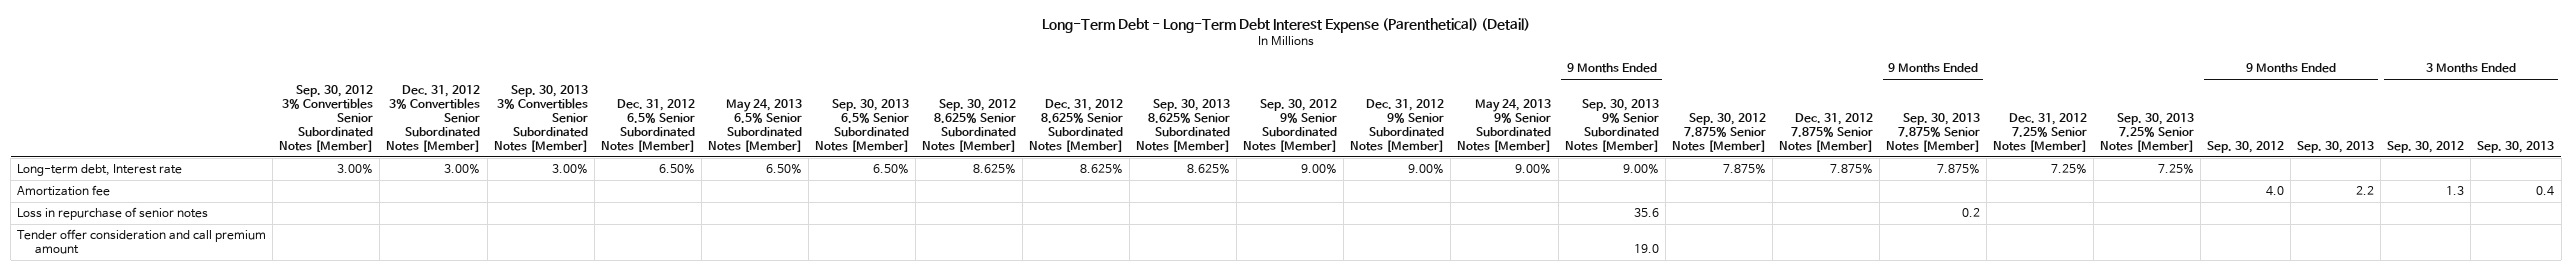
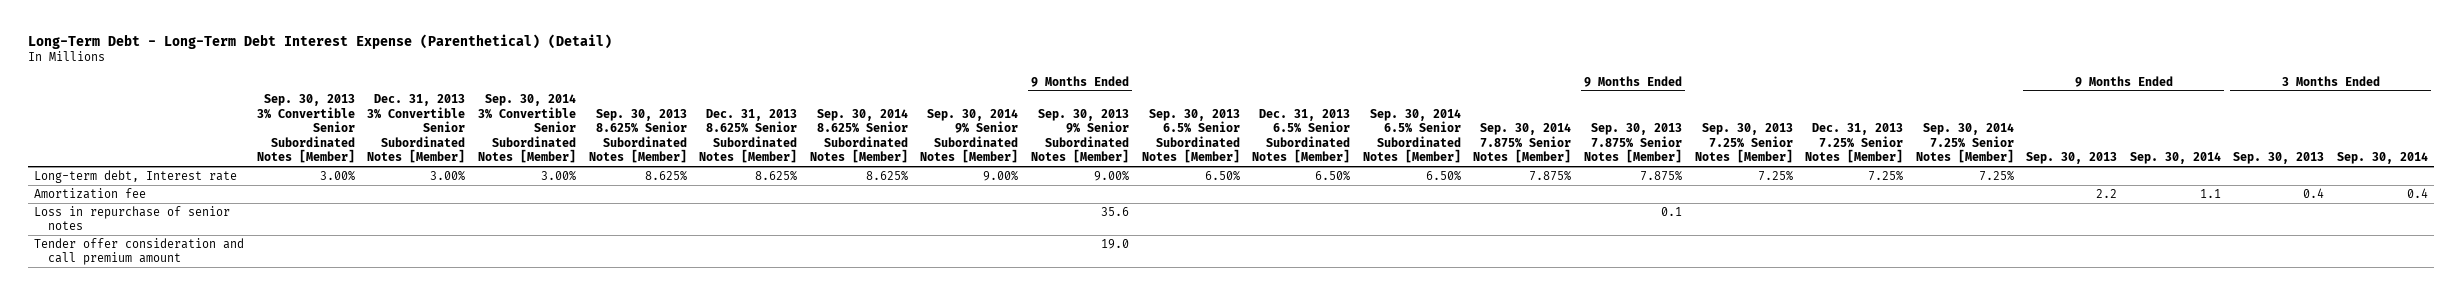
- | Sep. 30, 2012 3% Convertibles Senior Subordinated Notes [Member] | Dec. 31, 2012 3% Convertibles Senior Subordinated Notes [Member] | Sep. 30, 2013 3% Convertibles Senior Subordinated Notes [Member] | Dec. 31, 2012 6.5% Senior Subordinated Notes [Member] | May 24, 2013 6.5% Senior Subordinated Notes [Member] | Sep. 30, 2013 6.5% Senior Subordinated Notes [Member] | Sep. 30, 2012 8.625% Senior Subordinated Notes [Member] | Dec. 31, 2012 8.625% Senior Subordinated Notes [Member] | Sep. 30, 2013 8.625% Senior Subordinated Notes [Member] | Sep. 30, 2012 9% Senior Subordinated Notes [Member] | Dec. 31, 2012 9% Senior Subordinated Notes [Member] | May 24, 2013 9% Senior Subordinated Notes [Member] | 9 Months Ended Sep. 30, 2013 9% Senior Subordinated Notes [Member] | Sep. 30, 2012 7.875% Senior Notes [Member] | Dec. 31, 2012 7.875% Senior Notes [Member] | 9 Months Ended Sep. 30, 2013 7.875% Senior Notes [Member] | Dec. 31, 2012 7.25% Senior Notes [Member] | Sep. 30, 2013 7.25% Senior Notes [Member] | 9 Months Ended Sep. 30, 2012 | 9 Months Ended Sep. 30, 2013 | 3 Months Ended Sep. 30, 2012 | 3 Months Ended Sep. 30, 2013
+ | Sep. 30, 2013 3% Convertible Senior Subordinated Notes [Member] | Dec. 31, 2013 3% Convertible Senior Subordinated Notes [Member] | Sep. 30, 2014 3% Convertible Senior Subordinated Notes [Member] | Sep. 30, 2013 8.625% Senior Subordinated Notes [Member] | Dec. 31, 2013 8.625% Senior Subordinated Notes [Member] | Sep. 30, 2014 8.625% Senior Subordinated Notes [Member] | Sep. 30, 2014 9% Senior Subordinated Notes [Member] | 9 Months Ended Sep. 30, 2013 9% Senior Subordinated Notes [Member] | Sep. 30, 2013 6.5% Senior Subordinated Notes [Member] | Dec. 31, 2013 6.5% Senior Subordinated Notes [Member] | Sep. 30, 2014 6.5% Senior Subordinated Notes [Member] | Sep. 30, 2014 7.875% Senior Notes [Member] | 9 Months Ended Sep. 30, 2013 7.875% Senior Notes [Member] | Sep. 30, 2013 7.25% Senior Notes [Member] | Dec. 31, 2013 7.25% Senior Notes [Member] | Sep. 30, 2014 7.25% Senior Notes [Member] | 9 Months Ended Sep. 30, 2013 | 9 Months Ended Sep. 30, 2014 | 3 Months Ended Sep. 30, 2013 | 3 Months Ended Sep. 30, 2014
- Loss in repurchase of senior notes | | | | | | | | | | | | | 35.6 | | | 0.2 | | | | | |
+ Loss in repurchase of senior notes | | | | | | | | 35.6 | | | | | 0.1 | | | | | | |

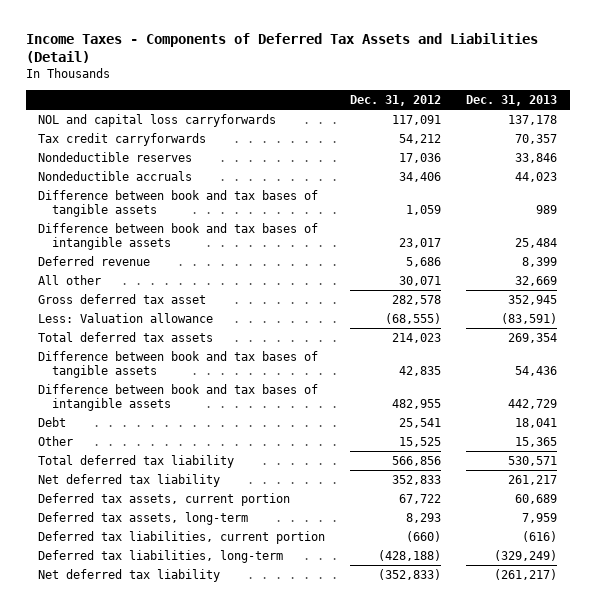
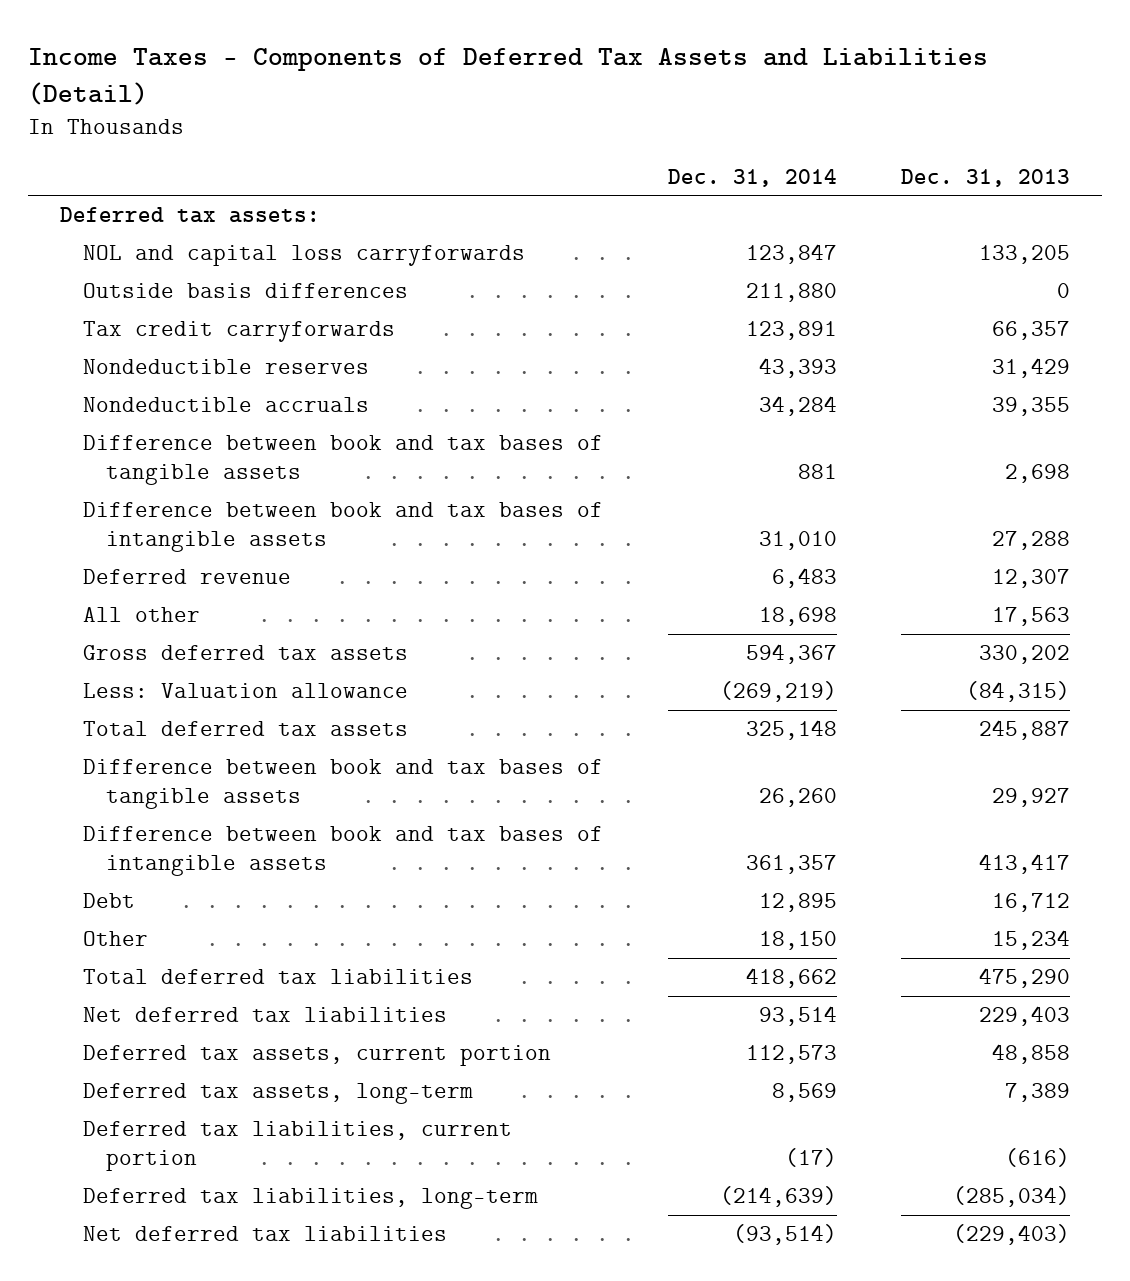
- | Dec. 31, 2012 | Dec. 31, 2013
+ | Dec. 31, 2014 | Dec. 31, 2013
- NOL and capital loss carryforwards | 117,091 | 137,178
- Tax credit carryforwards | 54,212 | 70,357
- Nondeductible reserves | 17,036 | 33,846
- Nondeductible accruals | 34,406 | 44,023
- Difference between book and tax bases of tangible assets | 1,059 | 989
- Difference between book and tax bases of intangible assets | 23,017 | 25,484
- Deferred revenue | 5,686 | 8,399
- All other | 30,071 | 32,669
- Gross deferred tax asset | 282,578 | 352,945
- Less: Valuation allowance | (68,555) | (83,591)
- Total deferred tax assets | 214,023 | 269,354
- Difference between book and tax bases of tangible assets | 42,835 | 54,436
- Difference between book and tax bases of intangible assets | 482,955 | 442,729
- Debt | 25,541 | 18,041
- Other | 15,525 | 15,365
- Total deferred tax liability | 566,856 | 530,571
- Net deferred tax liability | 352,833 | 261,217
- Deferred tax assets, current portion | 67,722 | 60,689
- Deferred tax assets, long-term | 8,293 | 7,959
+ Deferred tax assets:
+ NOL and capital loss carryforwards | 123,847 | 133,205
+ Outside basis differences | 211,880 | 0
+ Tax credit carryforwards | 123,891 | 66,357
+ Nondeductible reserves | 43,393 | 31,429
+ Nondeductible accruals | 34,284 | 39,355
+ Difference between book and tax bases of tangible assets | 881 | 2,698
+ Difference between book and tax bases of intangible assets | 31,010 | 27,288
+ Deferred revenue | 6,483 | 12,307
+ All other | 18,698 | 17,563
+ Gross deferred tax assets | 594,367 | 330,202
+ Less: Valuation allowance | (269,219) | (84,315)
+ Total deferred tax assets | 325,148 | 245,887
+ Difference between book and tax bases of tangible assets | 26,260 | 29,927
+ Difference between book and tax bases of intangible assets | 361,357 | 413,417
+ Debt | 12,895 | 16,712
+ Other | 18,150 | 15,234
+ Total deferred tax liabilities | 418,662 | 475,290
+ Net deferred tax liabilities | 93,514 | 229,403
+ Deferred tax assets, current portion | 112,573 | 48,858
+ Deferred tax assets, long-term | 8,569 | 7,389
- Deferred tax liabilities, long-term | (428,188) | (329,249)
- Net deferred tax liability | (352,833) | (261,217)
+ Deferred tax liabilities, long-term | (214,639) | (285,034)
+ Net deferred tax liabilities | (93,514) | (229,403)

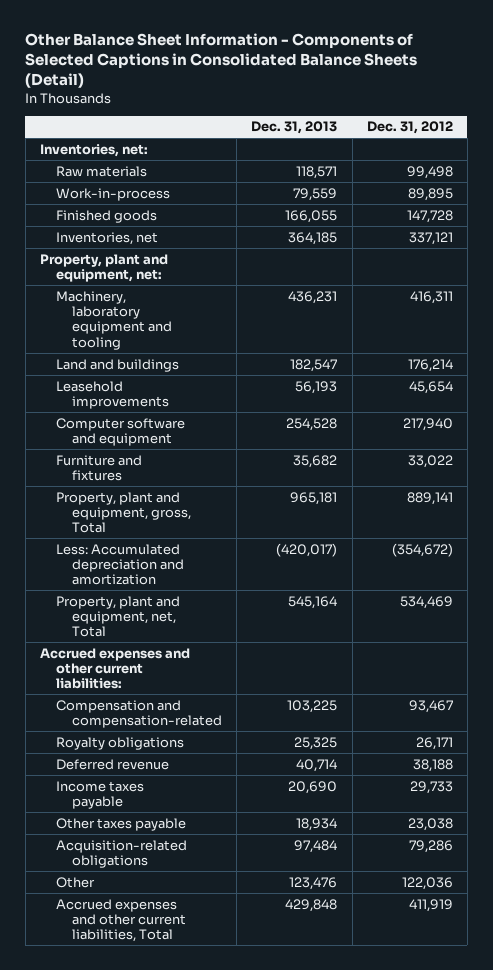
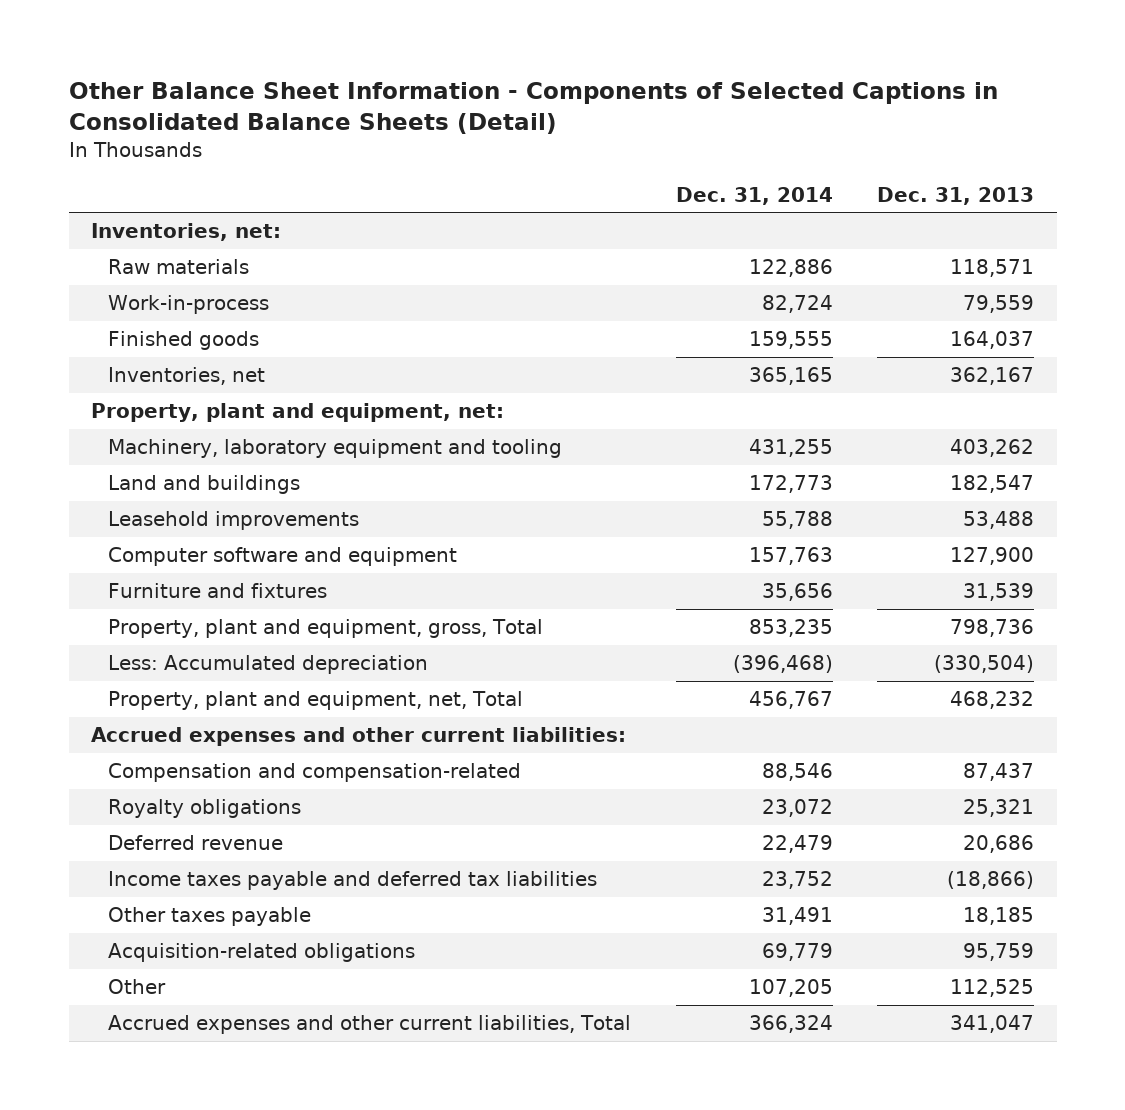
- | Dec. 31, 2013 | Dec. 31, 2012
+ | Dec. 31, 2014 | Dec. 31, 2013
- Finished goods | 166,055 | 147,728
- Inventories, net | 364,185 | 337,121
+ Finished goods | 159,555 | 164,037
+ Inventories, net | 365,165 | 362,167
- Machinery, laboratory equipment and tooling | 436,231 | 416,311
+ Machinery, laboratory equipment and tooling | 431,255 | 403,262
- Leasehold improvements | 56,193 | 45,654
- Computer software and equipment | 254,528 | 217,940
- Furniture and fixtures | 35,682 | 33,022
- Property, plant and equipment, gross, Total | 965,181 | 889,141
- Less: Accumulated depreciation and amortization | (420,017) | (354,672)
- Property, plant and equipment, net, Total | 545,164 | 534,469
+ Leasehold improvements | 55,788 | 53,488
+ Computer software and equipment | 157,763 | 127,900
+ Furniture and fixtures | 35,656 | 31,539
+ Property, plant and equipment, gross, Total | 853,235 | 798,736
+ Less: Accumulated depreciation | (396,468) | (330,504)
+ Property, plant and equipment, net, Total | 456,767 | 468,232
- Compensation and compensation-related | 103,225 | 93,467
- Royalty obligations | 25,325 | 26,171
- Deferred revenue | 40,714 | 38,188
- Income taxes payable | 20,690 | 29,733
- Other taxes payable | 18,934 | 23,038
- Acquisition-related obligations | 97,484 | 79,286
- Other | 123,476 | 122,036
- Accrued expenses and other current liabilities, Total | 429,848 | 411,919
+ Compensation and compensation-related | 88,546 | 87,437
+ Royalty obligations | 23,072 | 25,321
+ Deferred revenue | 22,479 | 20,686
+ Income taxes payable and deferred tax liabilities | 23,752 | (18,866)
+ Other taxes payable | 31,491 | 18,185
+ Acquisition-related obligations | 69,779 | 95,759
+ Other | 107,205 | 112,525
+ Accrued expenses and other current liabilities, Total | 366,324 | 341,047

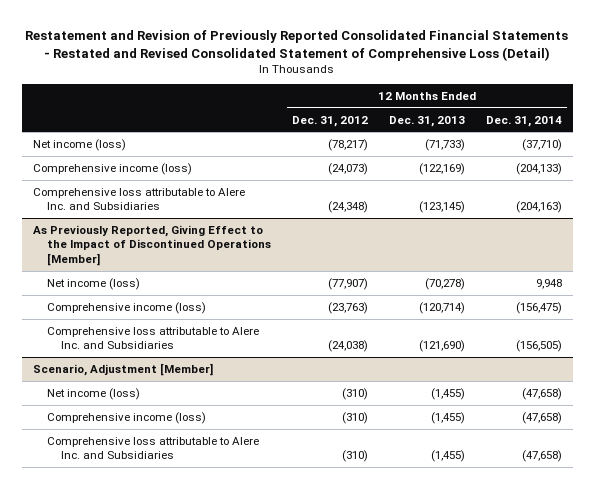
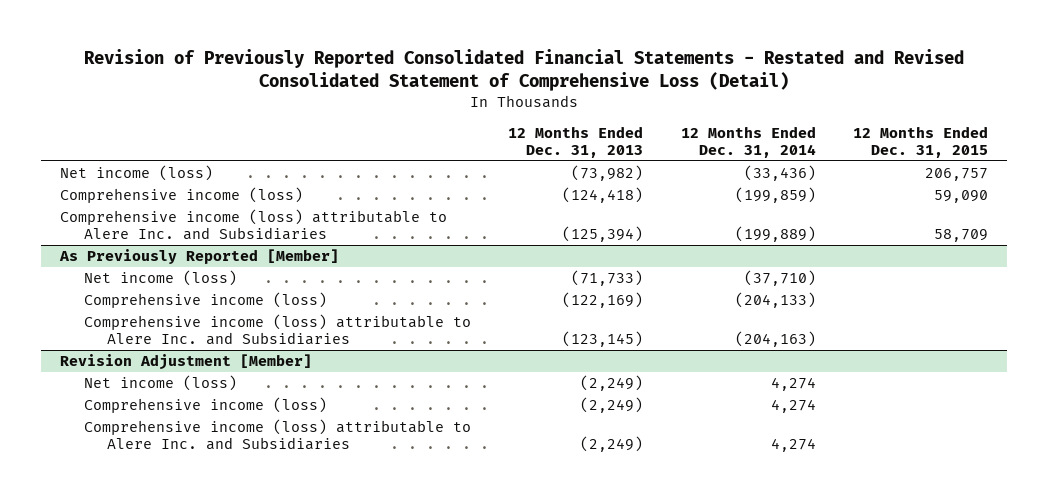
- Restatement and Revision of Previously Reported Consolidated Financial Statements - Restated and Revised Consolidated Statement of Comprehensive Loss (Detail)
+ Revision of Previously Reported Consolidated Financial Statements - Restated and Revised Consolidated Statement of Comprehensive Loss (Detail)
- | 12 Months Ended Dec. 31, 2012 | 12 Months Ended Dec. 31, 2013 | 12 Months Ended Dec. 31, 2014
+ | 12 Months Ended Dec. 31, 2013 | 12 Months Ended Dec. 31, 2014 | 12 Months Ended Dec. 31, 2015
+ Net income (loss) | (73,982) | (33,436) | 206,757
+ Comprehensive income (loss) | (124,418) | (199,859) | 59,090
+ Comprehensive income (loss) attributable to Alere Inc. and Subsidiaries | (125,394) | (199,889) | 58,709
+ As Previously Reported [Member]
- Comprehensive loss attributable to Alere Inc. and Subsidiaries | (24,348) | (123,145) | (204,163)
- As Previously Reported, Giving Effect to the Impact of Discontinued Operations [Member]
- Net income (loss) | (77,907) | (70,278) | 9,948
- Comprehensive income (loss) | (23,763) | (120,714) | (156,475)
- Comprehensive loss attributable to Alere Inc. and Subsidiaries | (24,038) | (121,690) | (156,505)
- Scenario, Adjustment [Member]
- Net income (loss) | (310) | (1,455) | (47,658)
- Comprehensive income (loss) | (310) | (1,455) | (47,658)
- Comprehensive loss attributable to Alere Inc. and Subsidiaries | (310) | (1,455) | (47,658)
+ Comprehensive income (loss) attributable to Alere Inc. and Subsidiaries | (123,145) | (204,163) |
+ Revision Adjustment [Member]
+ Net income (loss) | (2,249) | 4,274 |
+ Comprehensive income (loss) | (2,249) | 4,274 |
+ Comprehensive income (loss) attributable to Alere Inc. and Subsidiaries | (2,249) | 4,274 |

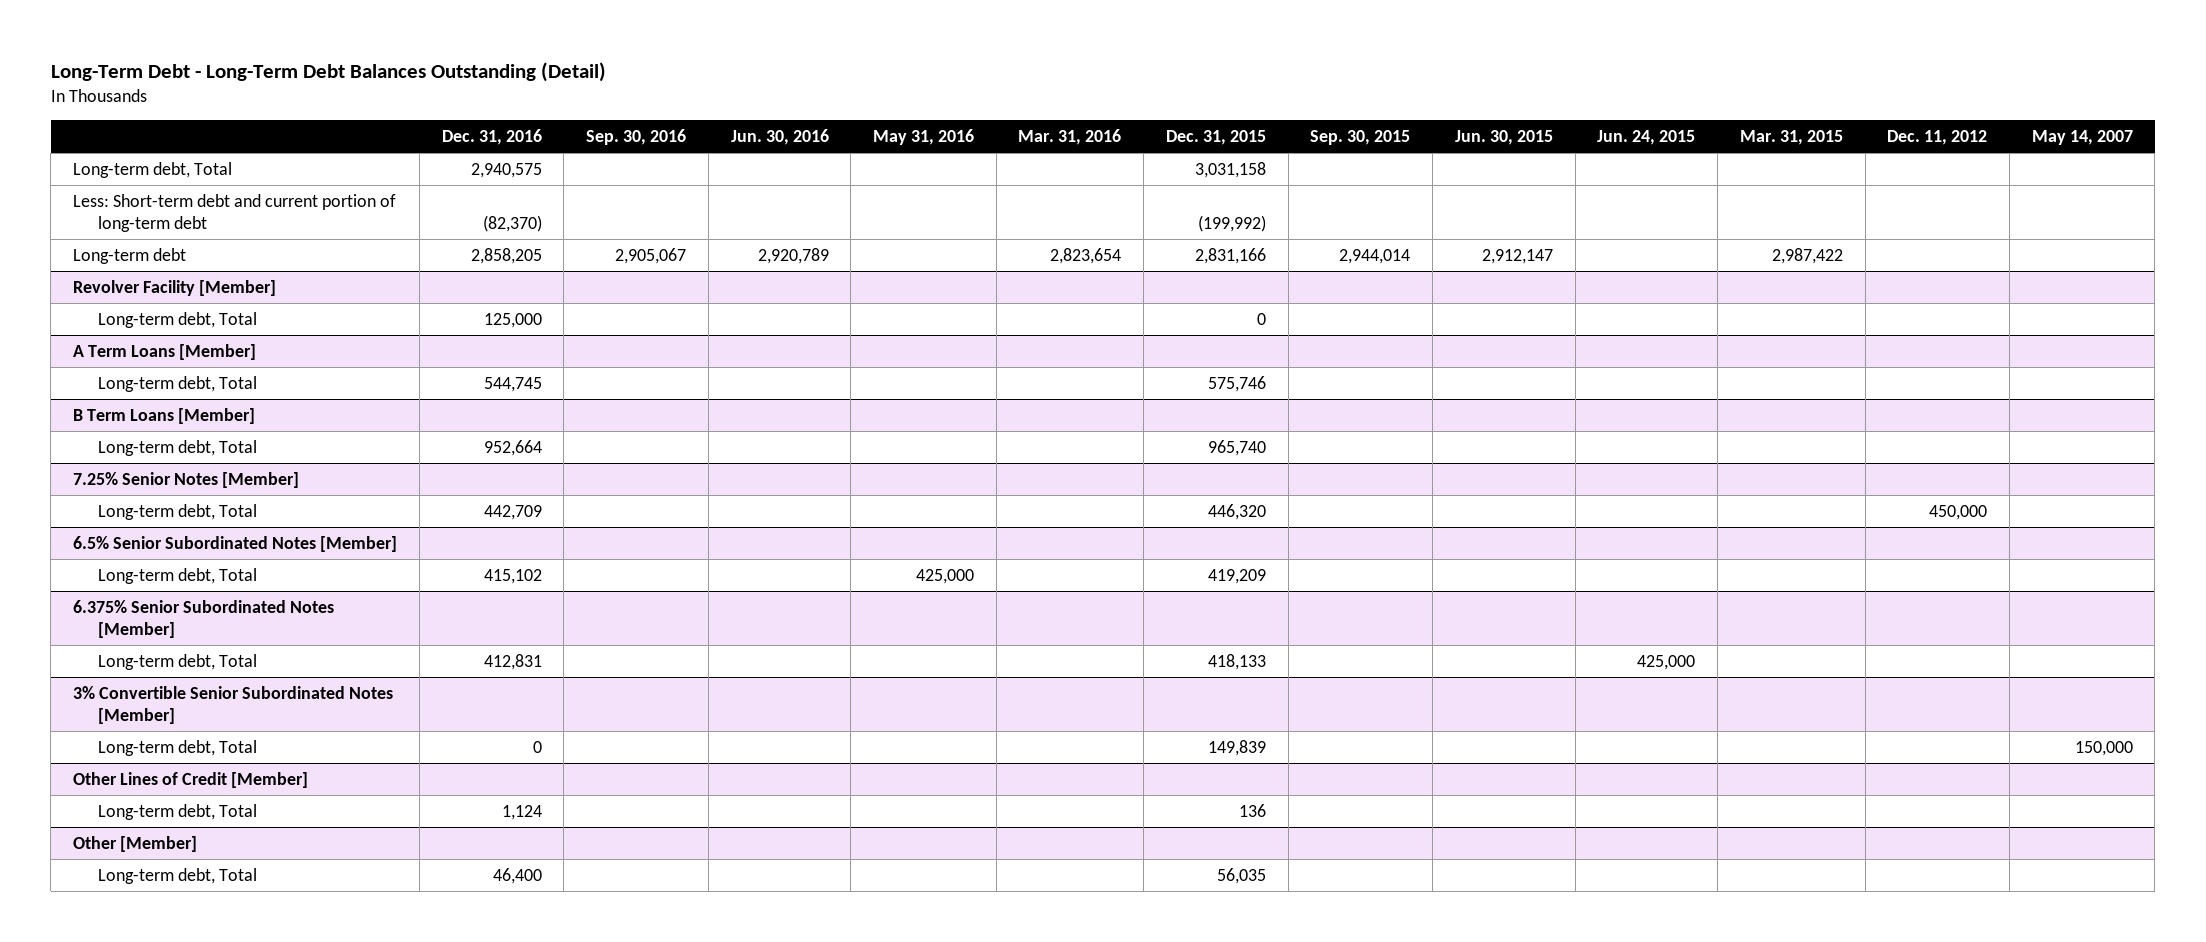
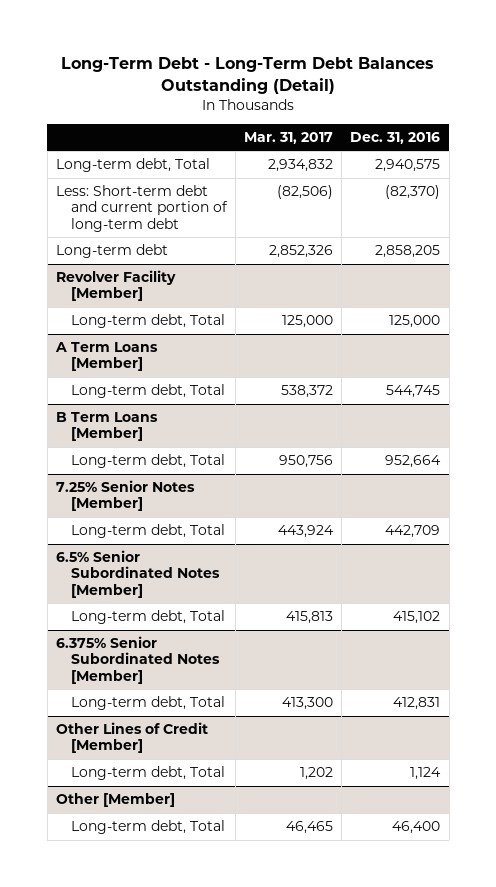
- | Dec. 31, 2016 | Sep. 30, 2016 | Jun. 30, 2016 | May 31, 2016 | Mar. 31, 2016 | Dec. 31, 2015 | Sep. 30, 2015 | Jun. 30, 2015 | Jun. 24, 2015 | Mar. 31, 2015 | Dec. 11, 2012 | May 14, 2007
+ | Mar. 31, 2017 | Dec. 31, 2016
- 3% Convertible Senior Subordinated Notes [Member]
- Long-term debt, Total | 0 | | | | | 149,839 | | | | | | 150,000

